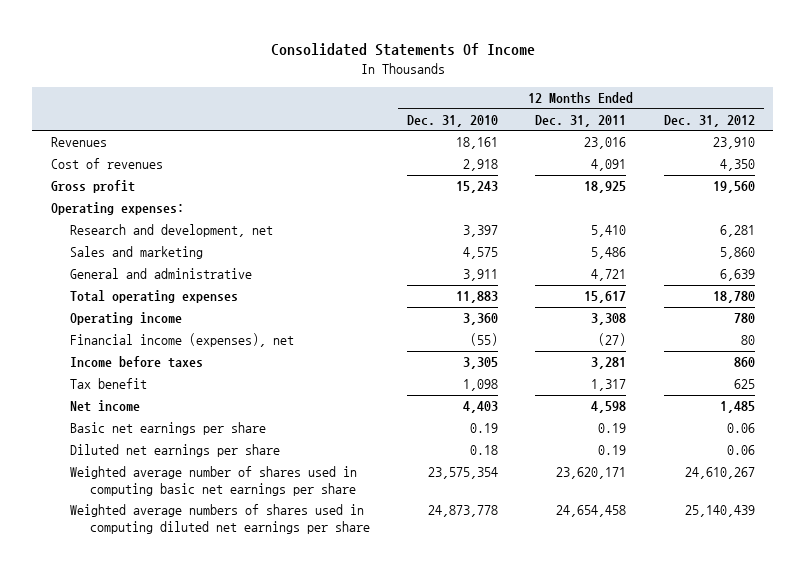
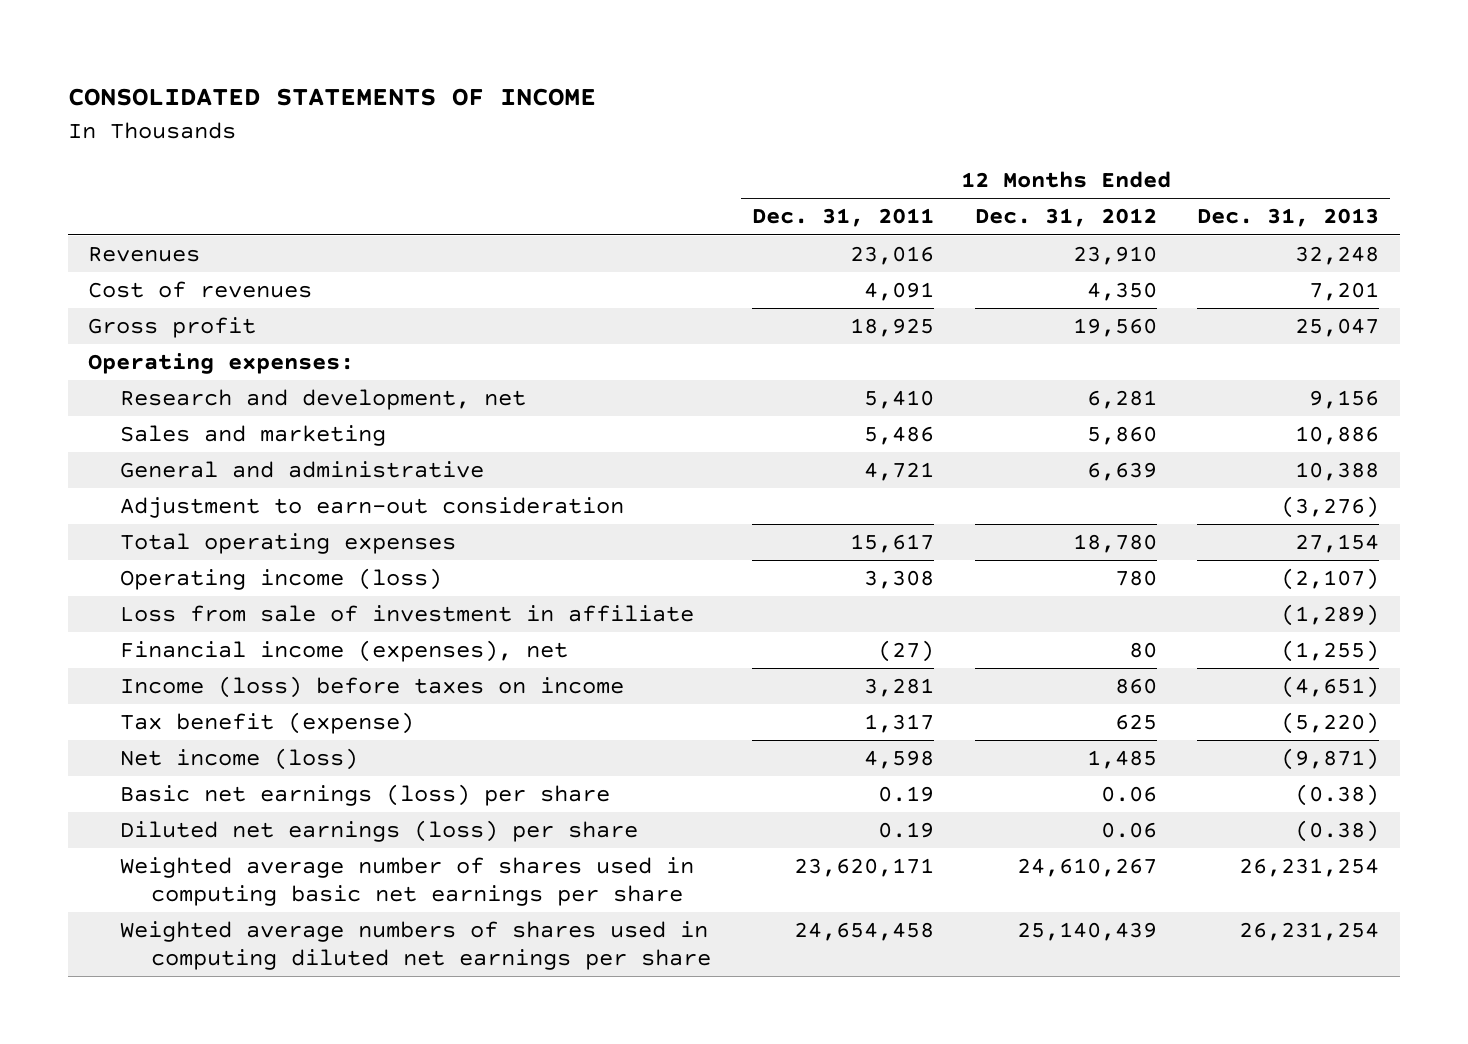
- Consolidated Statements Of Income
+ CONSOLIDATED STATEMENTS OF INCOME
- | 12 Months Ended Dec. 31, 2010 | 12 Months Ended Dec. 31, 2011 | 12 Months Ended Dec. 31, 2012
+ | 12 Months Ended Dec. 31, 2011 | 12 Months Ended Dec. 31, 2012 | 12 Months Ended Dec. 31, 2013
+ Adjustment to earn-out consideration | | | (3,276)
- Operating income | 3,360 | 3,308 | 780
+ Operating income (loss) | 3,308 | 780 | (2,107)
+ Loss from sale of investment in affiliate | | | (1,289)
- Income before taxes | 3,305 | 3,281 | 860
- Tax benefit | 1,098 | 1,317 | 625
- Net income | 4,403 | 4,598 | 1,485
- Basic net earnings per share | 0.19 | 0.19 | 0.06
- Diluted net earnings per share | 0.18 | 0.19 | 0.06
+ Income (loss) before taxes on income | 3,281 | 860 | (4,651)
+ Tax benefit (expense) | 1,317 | 625 | (5,220)
+ Net income (loss) | 4,598 | 1,485 | (9,871)
+ Basic net earnings (loss) per share | 0.19 | 0.06 | (0.38)
+ Diluted net earnings (loss) per share | 0.19 | 0.06 | (0.38)

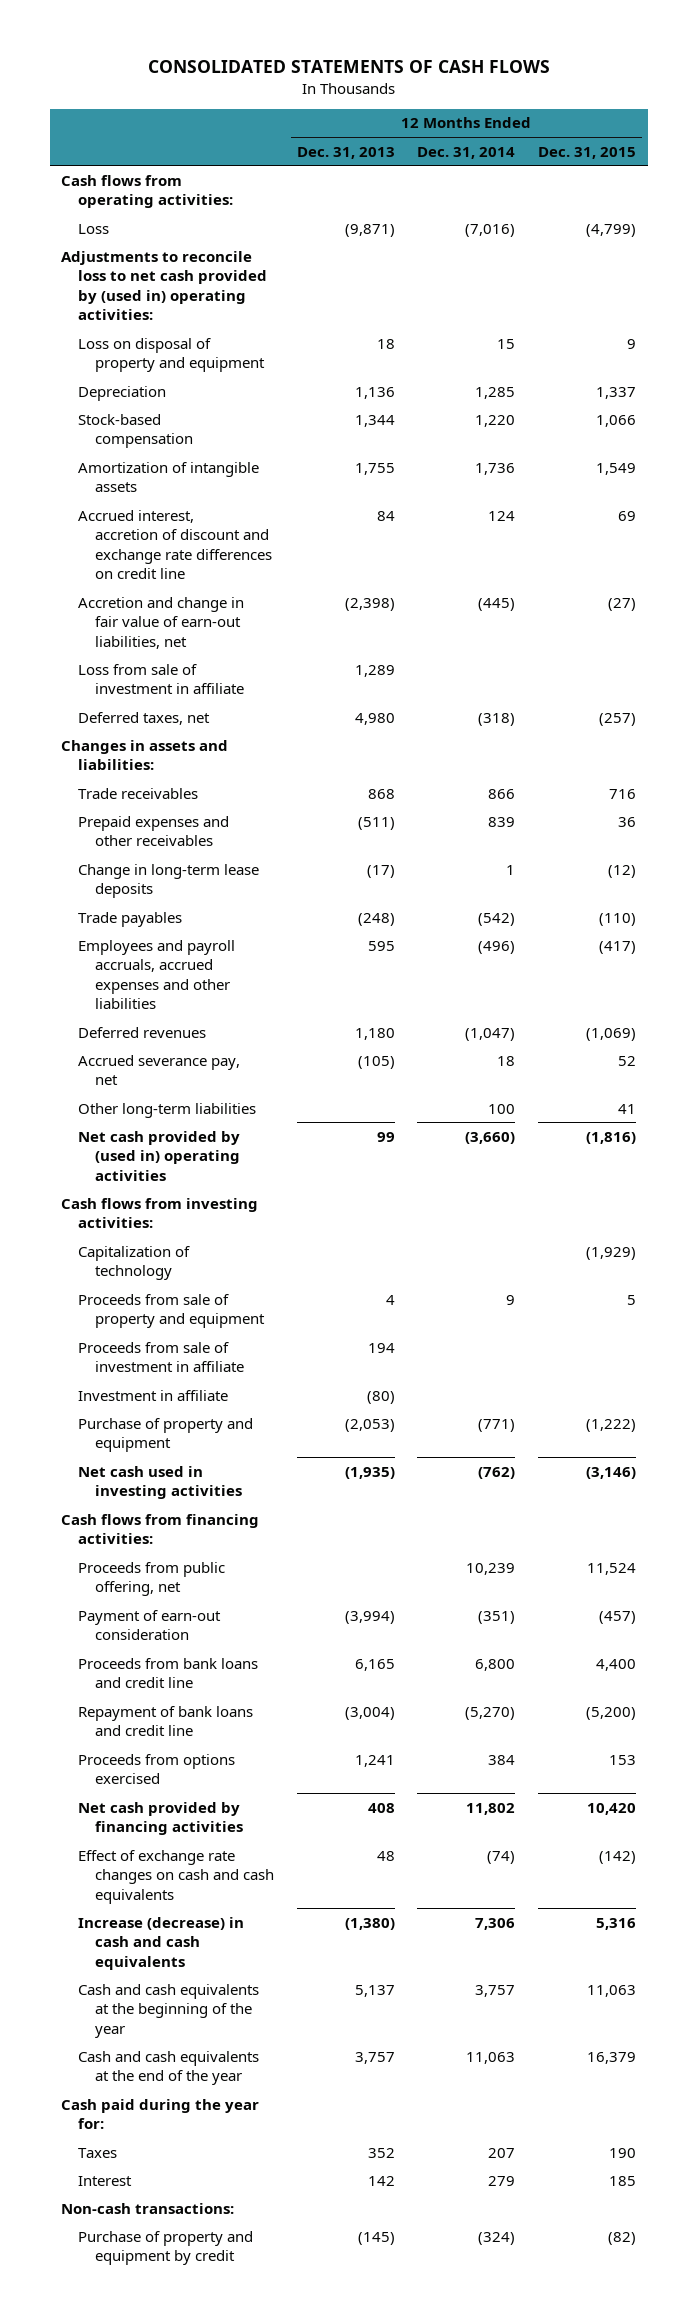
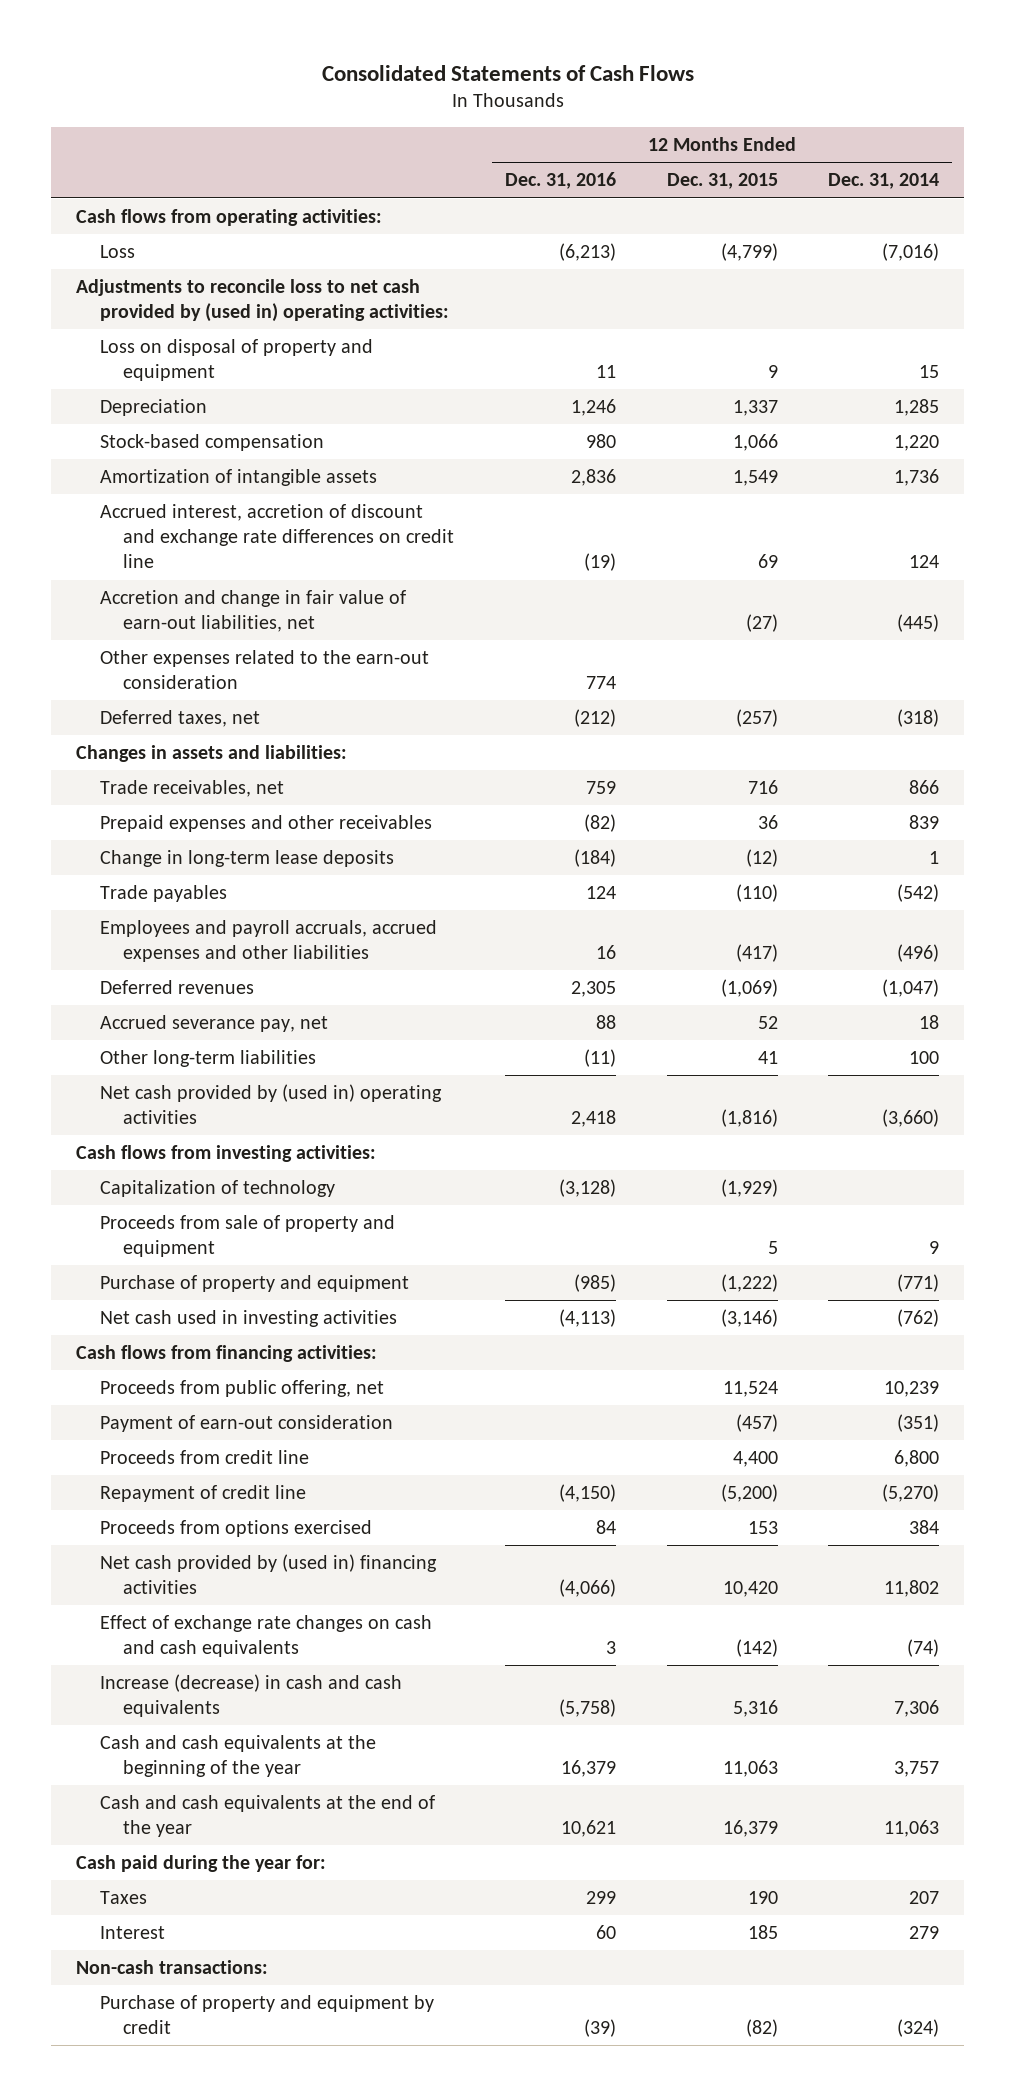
- CONSOLIDATED STATEMENTS OF CASH FLOWS
+ Consolidated Statements of Cash Flows
- | 12 Months Ended Dec. 31, 2013 | 12 Months Ended Dec. 31, 2014 | 12 Months Ended Dec. 31, 2015
+ | 12 Months Ended Dec. 31, 2016 | 12 Months Ended Dec. 31, 2015 | 12 Months Ended Dec. 31, 2014
- Loss from sale of investment in affiliate | 1,289 | |
+ Other expenses related to the earn-out consideration | 774 | |
- Trade receivables | 868 | 866 | 716
+ Trade receivables, net | 759 | 716 | 866
- Proceeds from sale of investment in affiliate | 194 | |
- Investment in affiliate | (80) | |
- Proceeds from bank loans and credit line | 6,165 | 6,800 | 4,400
- Repayment of bank loans and credit line | (3,004) | (5,270) | (5,200)
+ Proceeds from credit line | | 4,400 | 6,800
+ Repayment of credit line | (4,150) | (5,200) | (5,270)
- Net cash provided by financing activities | 408 | 11,802 | 10,420
+ Net cash provided by (used in) financing activities | (4,066) | 10,420 | 11,802

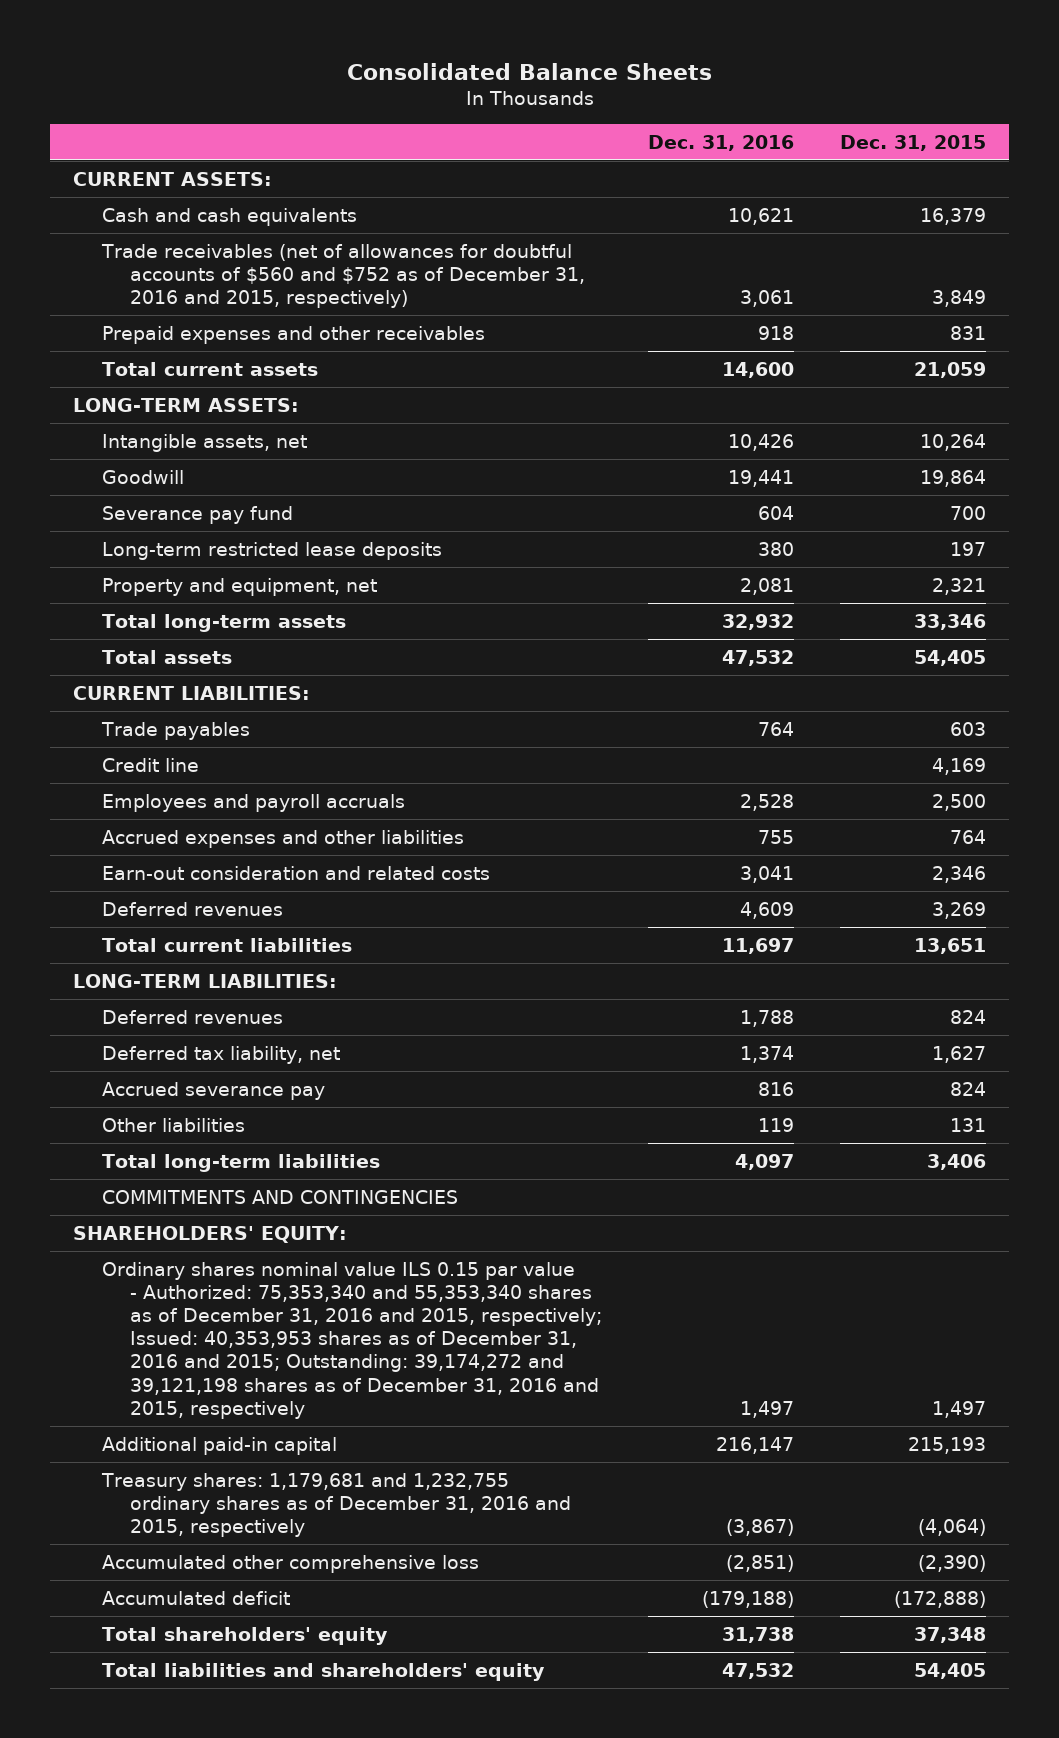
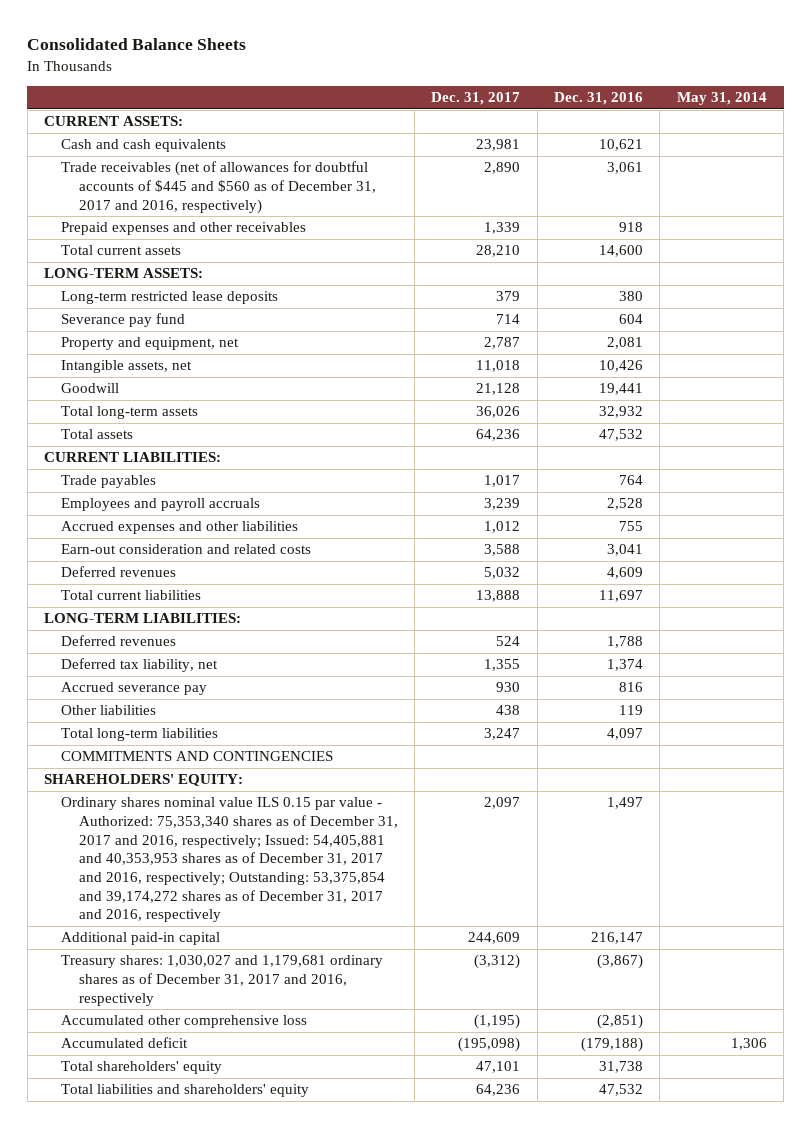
- | Dec. 31, 2016 | Dec. 31, 2015
+ | Dec. 31, 2017 | Dec. 31, 2016 | May 31, 2014
- Trade receivables (net of allowances for doubtful accounts of $560 and $752 as of December 31, 2016 and 2015, respectively) | 3,061 | 3,849
+ Trade receivables (net of allowances for doubtful accounts of $445 and $560 as of December 31, 2017 and 2016, respectively) | 2,890 | 3,061 |
moved down: Severance pay fund | 714 | 604 |
moved down: Intangible assets, net | 11,018 | 10,426 |
moved down: Goodwill | 21,128 | 19,441 |
- Credit line | | 4,169
- Ordinary shares nominal value ILS 0.15 par value - Authorized: 75,353,340 and 55,353,340 shares as of December 31, 2016 and 2015, respectively; Issued: 40,353,953 shares as of December 31, 2016 and 2015; Outstanding: 39,174,272 and 39,121,198 shares as of December 31, 2016 and 2015, respectively | 1,497 | 1,497
+ Ordinary shares nominal value ILS 0.15 par value - Authorized: 75,353,340 shares as of December 31, 2017 and 2016, respectively; Issued: 54,405,881 and 40,353,953 shares as of December 31, 2017 and 2016, respectively; Outstanding: 53,375,854 and 39,174,272 shares as of December 31, 2017 and 2016, respectively | 2,097 | 1,497 |
- Treasury shares: 1,179,681 and 1,232,755 ordinary shares as of December 31, 2016 and 2015, respectively | (3,867) | (4,064)
+ Treasury shares: 1,030,027 and 1,179,681 ordinary shares as of December 31, 2017 and 2016, respectively | (3,312) | (3,867) |

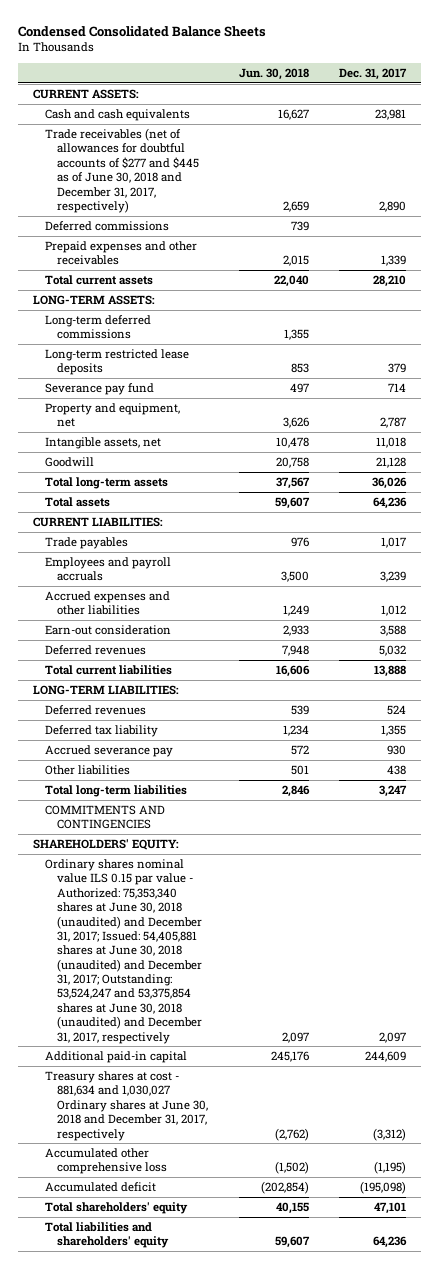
- Consolidated Balance Sheets
+ Condensed Consolidated Balance Sheets
- | Dec. 31, 2017 | Dec. 31, 2016 | May 31, 2014
+ | Jun. 30, 2018 | Dec. 31, 2017
- Trade receivables (net of allowances for doubtful accounts of $445 and $560 as of December 31, 2017 and 2016, respectively) | 2,890 | 3,061 |
+ Trade receivables (net of allowances for doubtful accounts of $277 and $445 as of June 30, 2018 and December 31, 2017, respectively) | 2,659 | 2,890
+ Deferred commissions | 739 |
+ Long-term deferred commissions | 1,355 |
- Earn-out consideration and related costs | 3,588 | 3,041 |
+ Earn-out consideration | 2,933 | 3,588
- Deferred tax liability, net | 1,355 | 1,374 |
+ Deferred tax liability | 1,234 | 1,355
- Ordinary shares nominal value ILS 0.15 par value - Authorized: 75,353,340 shares as of December 31, 2017 and 2016, respectively; Issued: 54,405,881 and 40,353,953 shares as of December 31, 2017 and 2016, respectively; Outstanding: 53,375,854 and 39,174,272 shares as of December 31, 2017 and 2016, respectively | 2,097 | 1,497 |
+ Ordinary shares nominal value ILS 0.15 par value - Authorized: 75,353,340 shares at June 30, 2018 (unaudited) and December 31, 2017; Issued: 54,405,881 shares at June 30, 2018 (unaudited) and December 31, 2017; Outstanding: 53,524,247 and 53,375,854 shares at June 30, 2018 (unaudited) and December 31, 2017, respectively | 2,097 | 2,097
- Treasury shares: 1,030,027 and 1,179,681 ordinary shares as of December 31, 2017 and 2016, respectively | (3,312) | (3,867) |
+ Treasury shares at cost - 881,634 and 1,030,027 Ordinary shares at June 30, 2018 and December 31, 2017, respectively | (2,762) | (3,312)

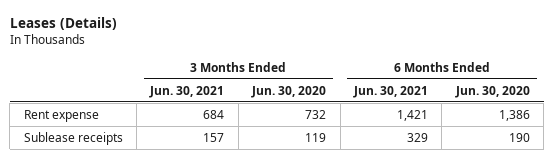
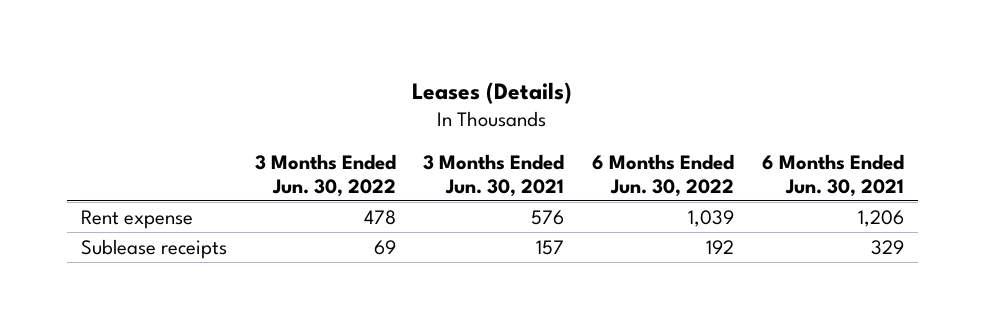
- | 3 Months Ended Jun. 30, 2021 | 3 Months Ended Jun. 30, 2020 | 6 Months Ended Jun. 30, 2021 | 6 Months Ended Jun. 30, 2020
+ | 3 Months Ended Jun. 30, 2022 | 3 Months Ended Jun. 30, 2021 | 6 Months Ended Jun. 30, 2022 | 6 Months Ended Jun. 30, 2021
- Rent expense | 684 | 732 | 1,421 | 1,386
+ Rent expense | 478 | 576 | 1,039 | 1,206

